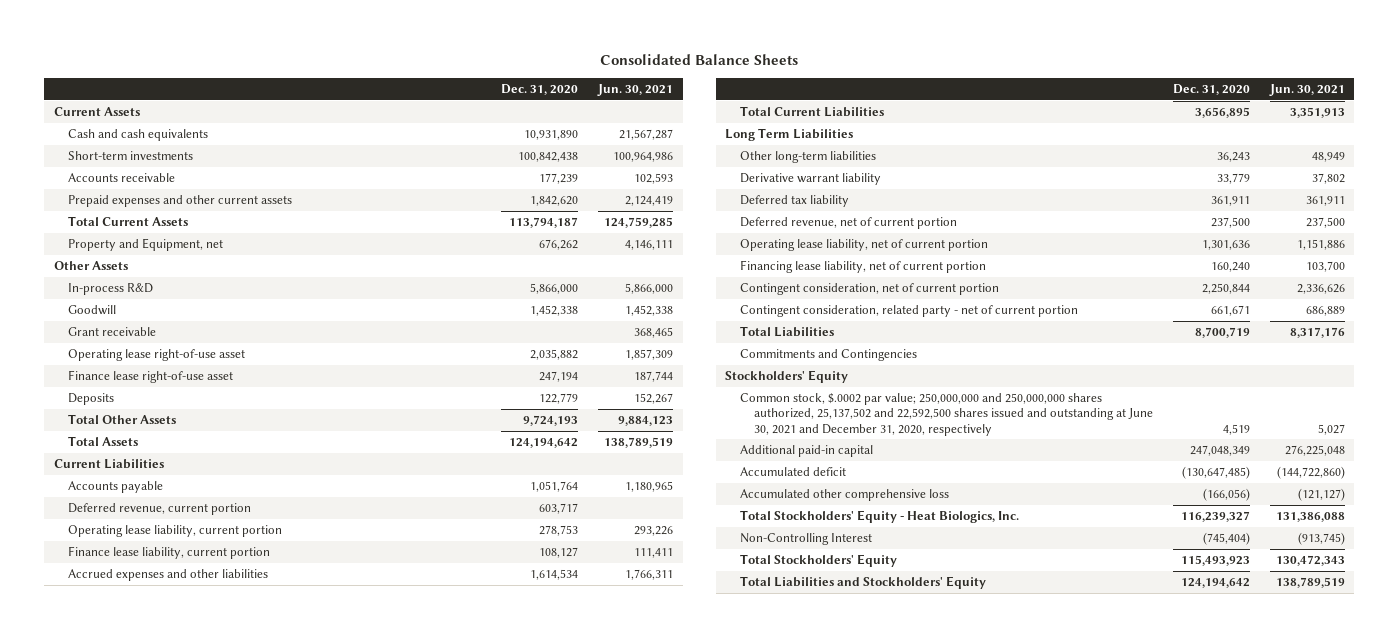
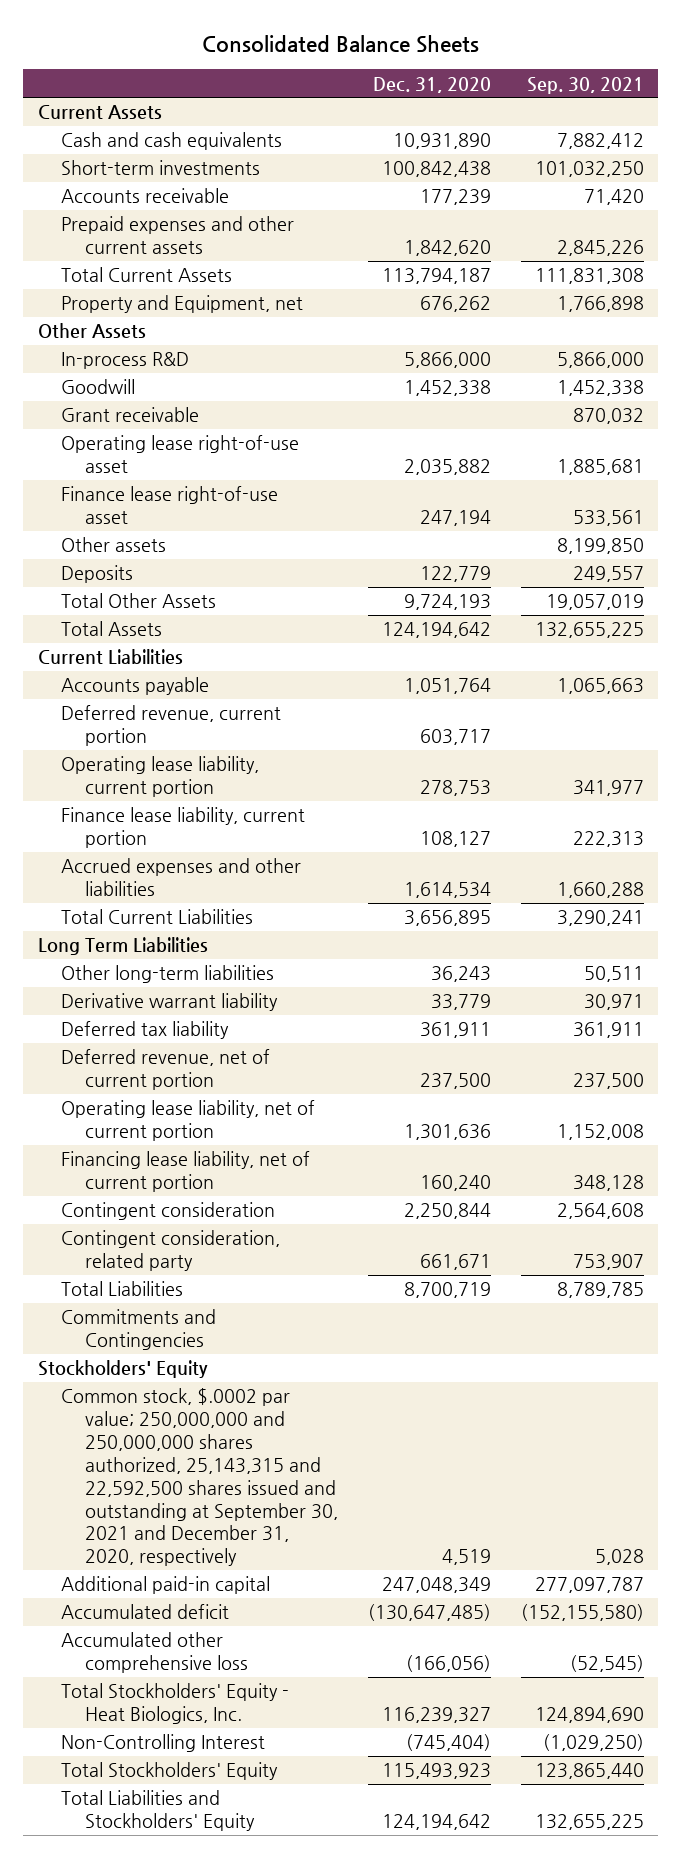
- | Dec. 31, 2020 | Jun. 30, 2021
+ | Dec. 31, 2020 | Sep. 30, 2021
+ Other assets | | 8,199,850
- Contingent consideration, net of current portion | 2,250,844 | 2,336,626
- Contingent consideration, related party - net of current portion | 661,671 | 686,889
+ Contingent consideration | 2,250,844 | 2,564,608
+ Contingent consideration, related party | 661,671 | 753,907
- Common stock, $.0002 par value; 250,000,000 and 250,000,000 shares authorized, 25,137,502 and 22,592,500 shares issued and outstanding at June 30, 2021 and December 31, 2020, respectively | 4,519 | 5,027
+ Common stock, $.0002 par value; 250,000,000 and 250,000,000 shares authorized, 25,143,315 and 22,592,500 shares issued and outstanding at September 30, 2021 and December 31, 2020, respectively | 4,519 | 5,028

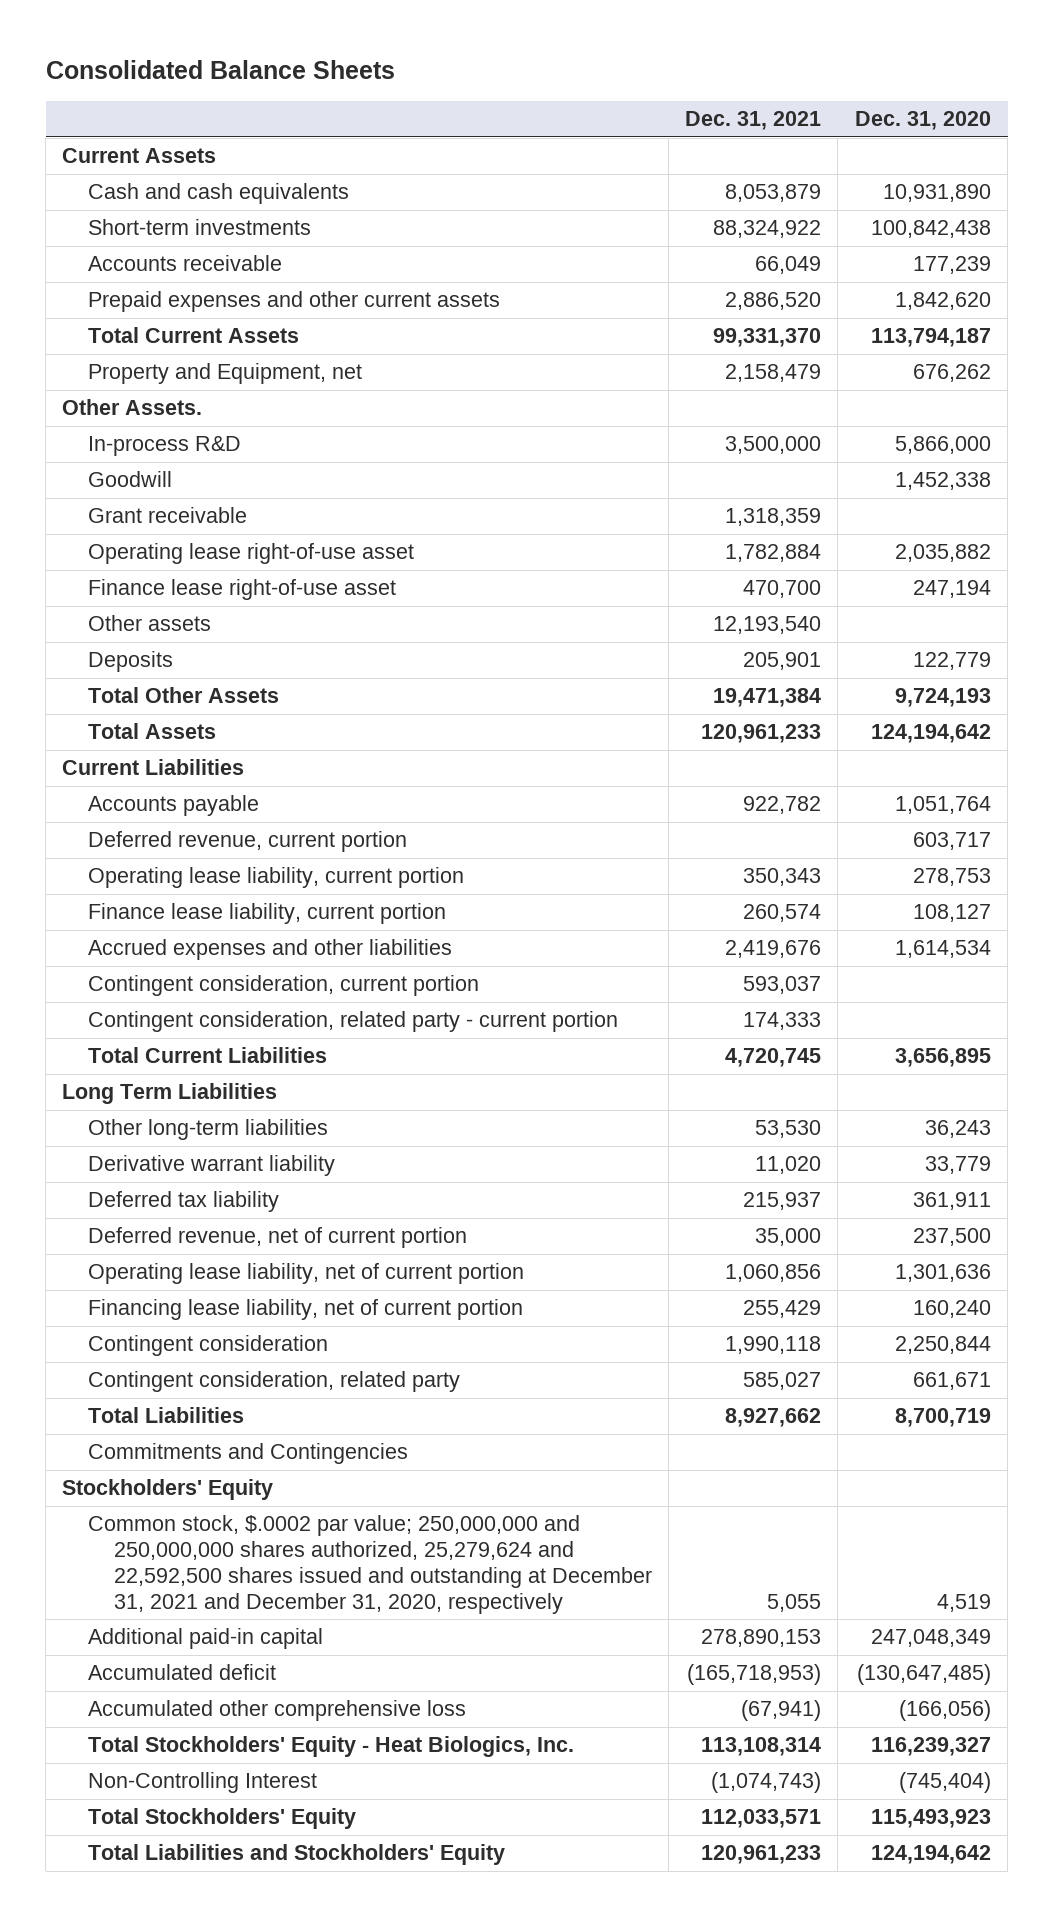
- | Dec. 31, 2020 | Sep. 30, 2021
+ | Dec. 31, 2021 | Dec. 31, 2020
- Other Assets
+ Other Assets.
+ Contingent consideration, current portion | 593,037 |
+ Contingent consideration, related party - current portion | 174,333 |
- Common stock, $.0002 par value; 250,000,000 and 250,000,000 shares authorized, 25,143,315 and 22,592,500 shares issued and outstanding at September 30, 2021 and December 31, 2020, respectively | 4,519 | 5,028
+ Common stock, $.0002 par value; 250,000,000 and 250,000,000 shares authorized, 25,279,624 and 22,592,500 shares issued and outstanding at December 31, 2021 and December 31, 2020, respectively | 5,055 | 4,519

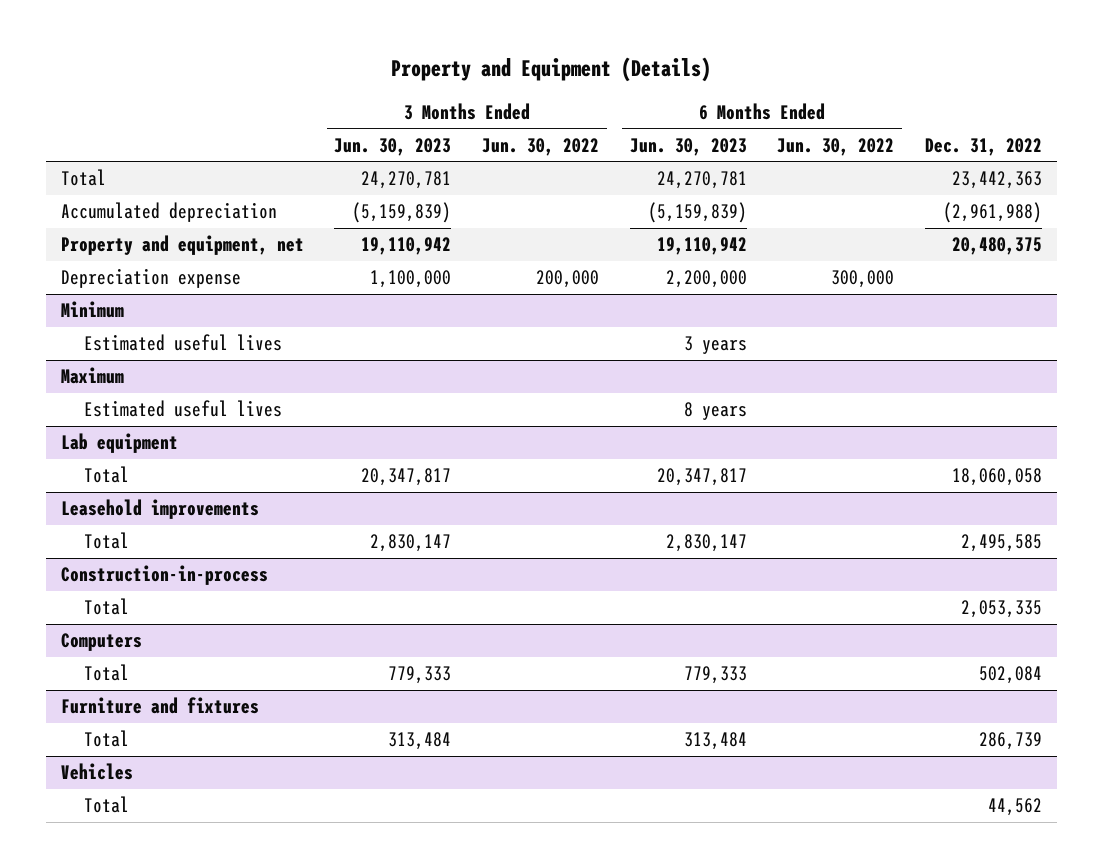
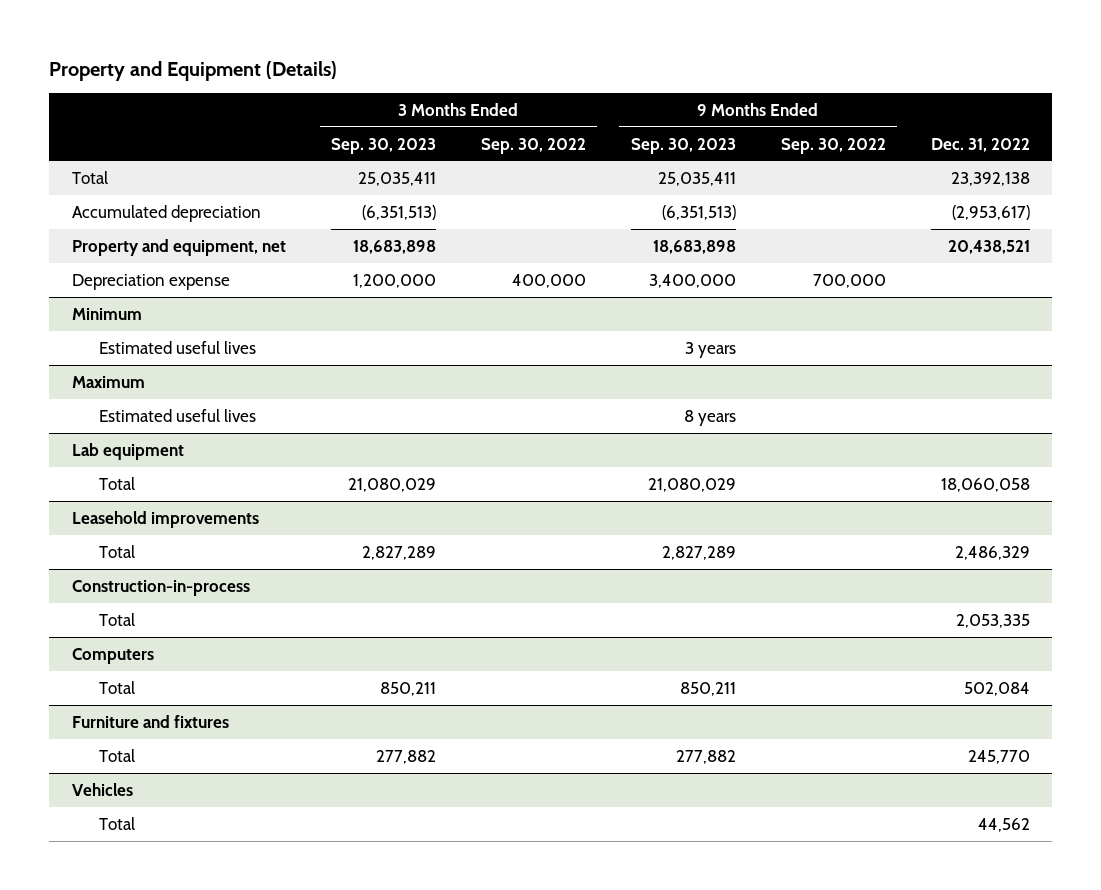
- | 3 Months Ended Jun. 30, 2023 | 3 Months Ended Jun. 30, 2022 | 6 Months Ended Jun. 30, 2023 | 6 Months Ended Jun. 30, 2022 | Dec. 31, 2022
+ | 3 Months Ended Sep. 30, 2023 | 3 Months Ended Sep. 30, 2022 | 9 Months Ended Sep. 30, 2023 | 9 Months Ended Sep. 30, 2022 | Dec. 31, 2022
- Total | 24,270,781 | | 24,270,781 | | 23,442,363
- Accumulated depreciation | (5,159,839) | | (5,159,839) | | (2,961,988)
- Property and equipment, net | 19,110,942 | | 19,110,942 | | 20,480,375
+ Total | 25,035,411 | | 25,035,411 | | 23,392,138
+ Accumulated depreciation | (6,351,513) | | (6,351,513) | | (2,953,617)
+ Property and equipment, net | 18,683,898 | | 18,683,898 | | 20,438,521
@ Leasehold improvements
- Total | 2,830,147 | | 2,830,147 | | 2,495,585
+ Total | 2,827,289 | | 2,827,289 | | 2,486,329
@ Furniture and fixtures
- Total | 313,484 | | 313,484 | | 286,739
+ Total | 277,882 | | 277,882 | | 245,770

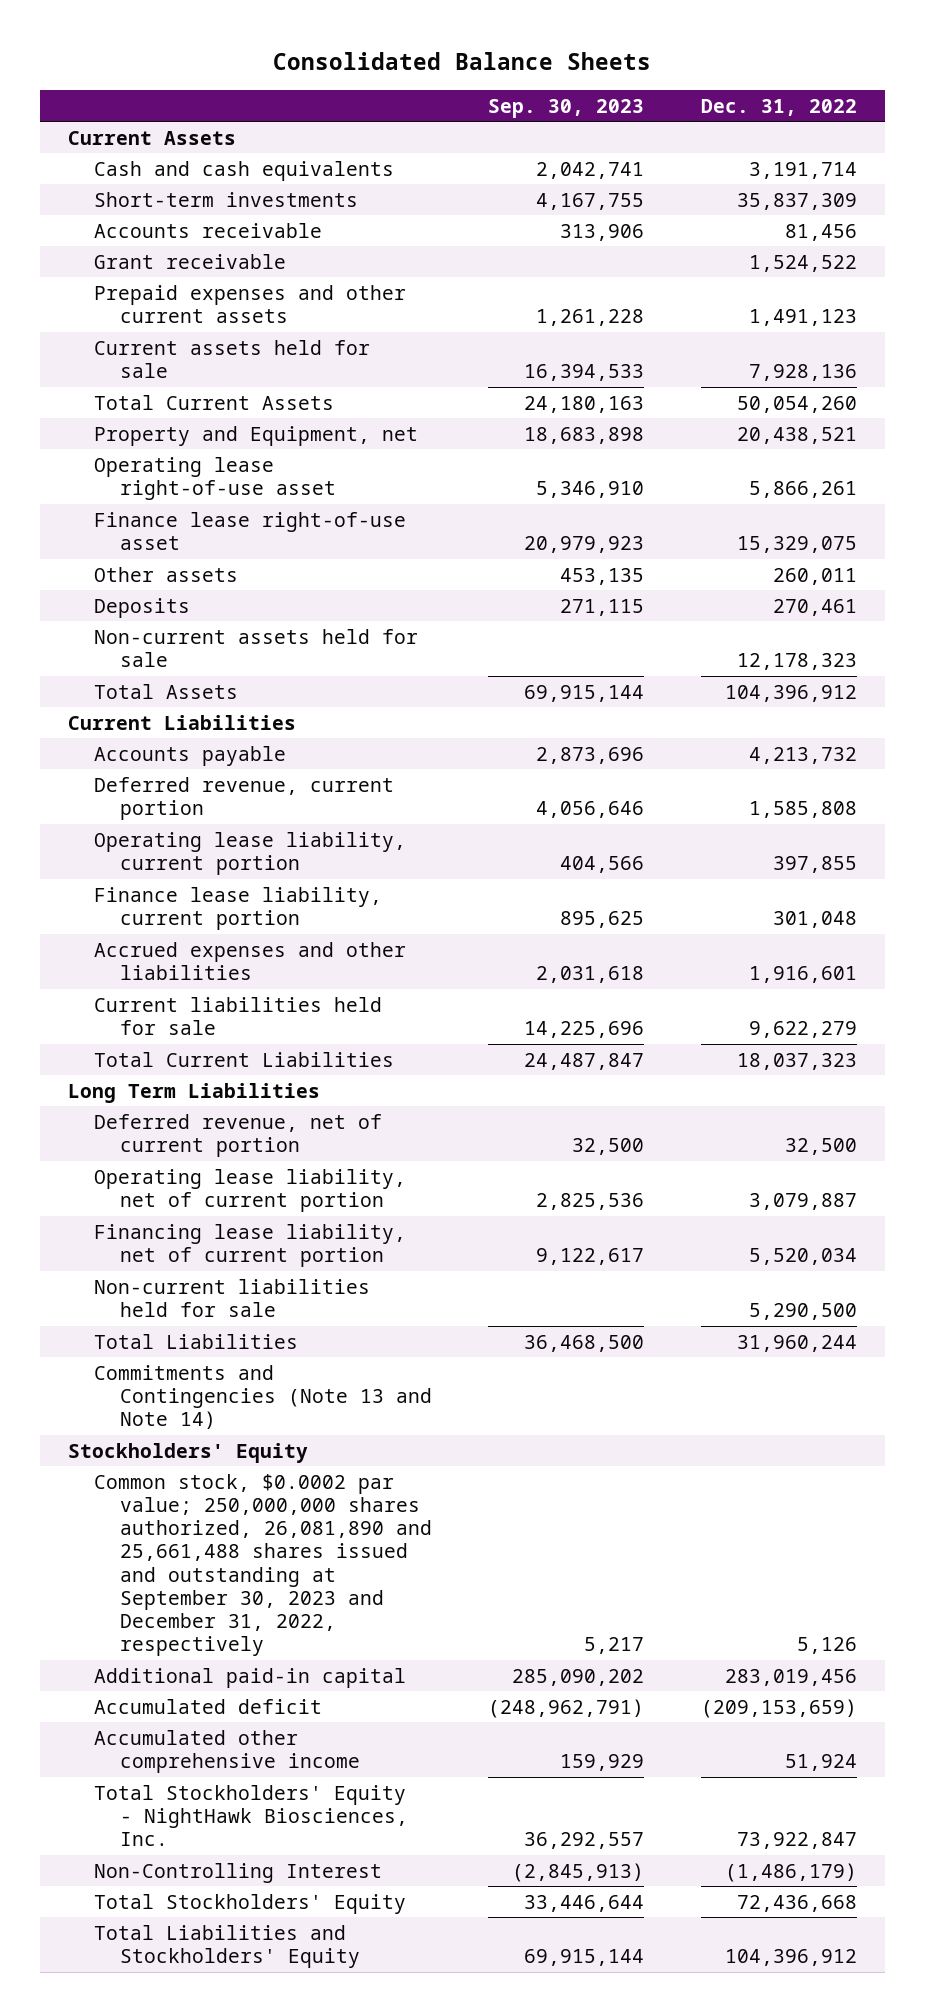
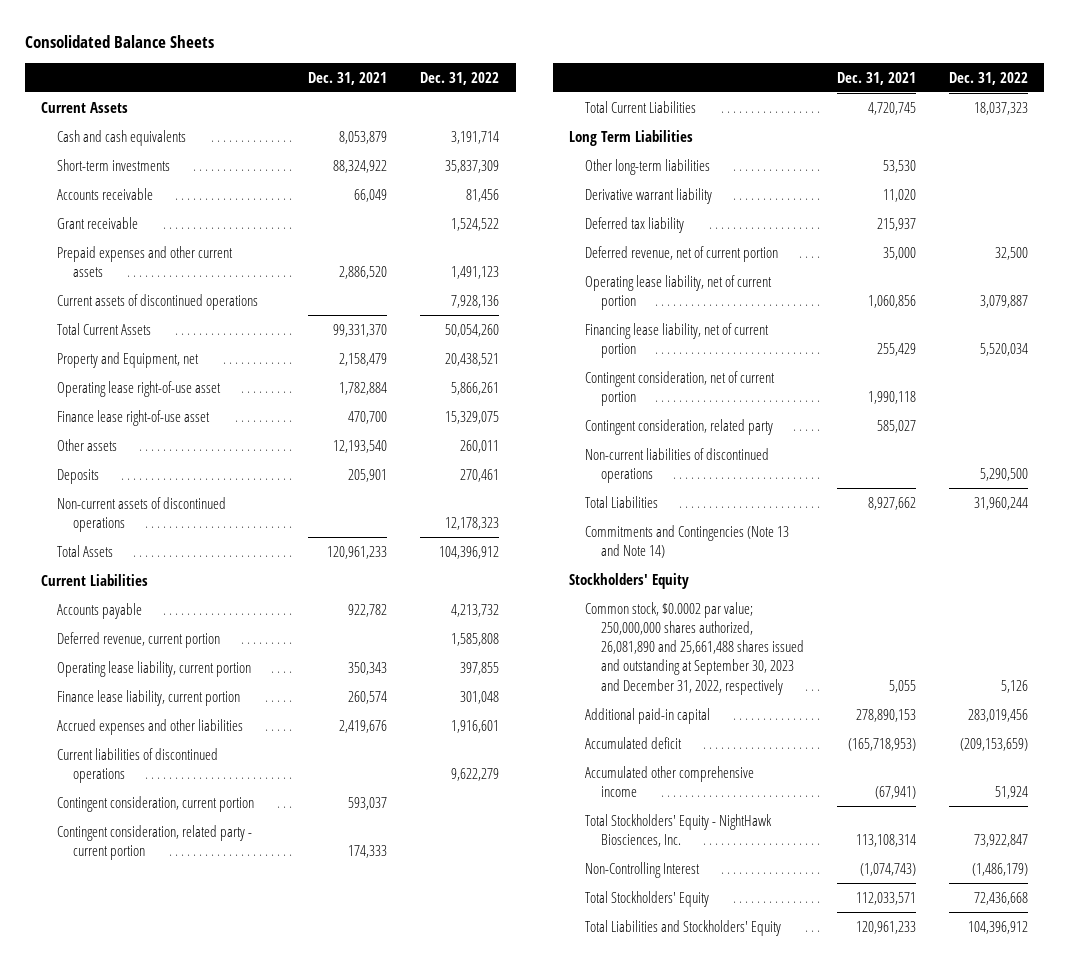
- | Sep. 30, 2023 | Dec. 31, 2022
+ | Dec. 31, 2021 | Dec. 31, 2022
- Current assets held for sale | 16,394,533 | 7,928,136
+ Current assets of discontinued operations | | 7,928,136
- Non-current assets held for sale | | 12,178,323
+ Non-current assets of discontinued operations | | 12,178,323
- Current liabilities held for sale | 14,225,696 | 9,622,279
+ Current liabilities of discontinued operations | | 9,622,279
+ Contingent consideration, current portion | 593,037 |
+ Contingent consideration, related party - current portion | 174,333 |
+ Other long-term liabilities | 53,530 |
+ Derivative warrant liability | 11,020 |
+ Deferred tax liability | 215,937 |
- Non-current liabilities held for sale | | 5,290,500
+ Contingent consideration, net of current portion | 1,990,118 |
+ Contingent consideration, related party | 585,027 |
+ Non-current liabilities of discontinued operations | | 5,290,500

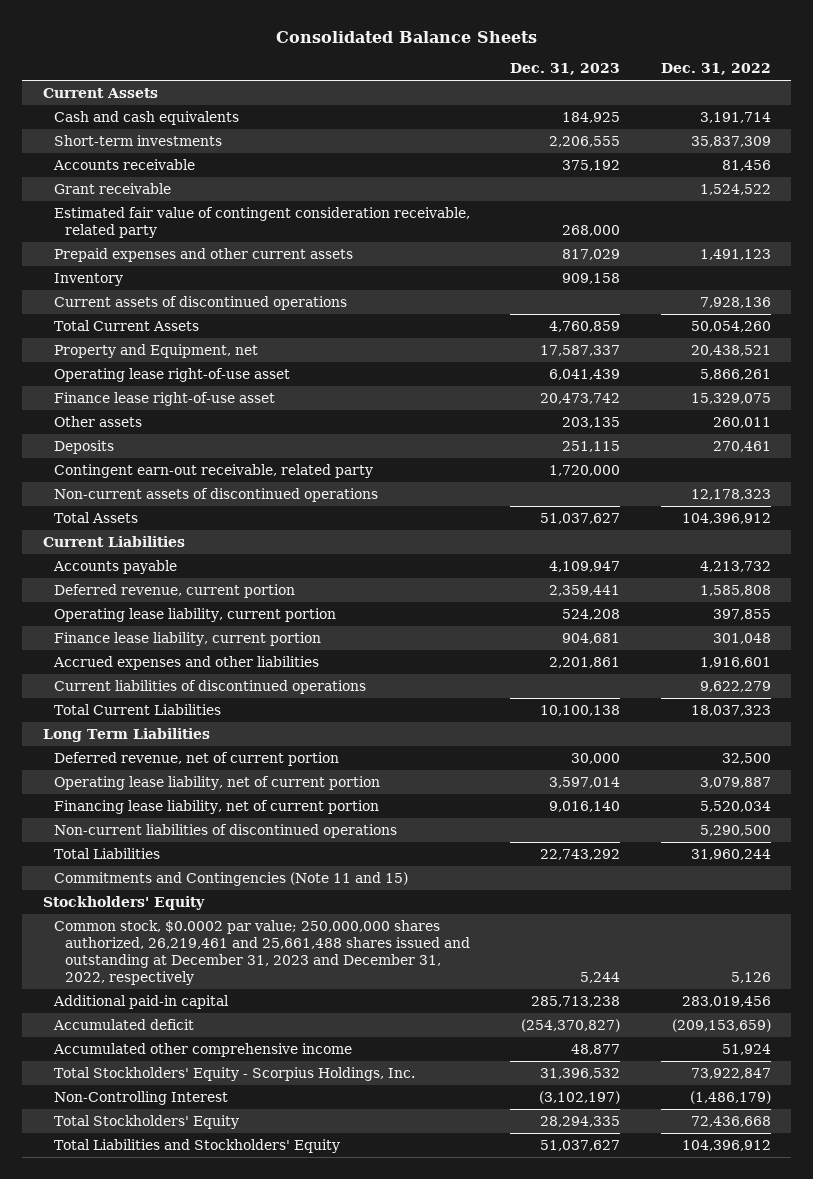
- | Dec. 31, 2021 | Dec. 31, 2022
+ | Dec. 31, 2023 | Dec. 31, 2022
+ Estimated fair value of contingent consideration receivable, related party | 268,000 |
+ Inventory | 909,158 |
+ Contingent earn-out receivable, related party | 1,720,000 |
- Contingent consideration, current portion | 593,037 |
- Contingent consideration, related party - current portion | 174,333 |
- Other long-term liabilities | 53,530 |
- Derivative warrant liability | 11,020 |
- Deferred tax liability | 215,937 |
- Contingent consideration, net of current portion | 1,990,118 |
- Contingent consideration, related party | 585,027 |
- Commitments and Contingencies (Note 13 and Note 14)
+ Commitments and Contingencies (Note 11 and 15)
- Common stock, $0.0002 par value; 250,000,000 shares authorized, 26,081,890 and 25,661,488 shares issued and outstanding at September 30, 2023 and December 31, 2022, respectively | 5,055 | 5,126
+ Common stock, $0.0002 par value; 250,000,000 shares authorized, 26,219,461 and 25,661,488 shares issued and outstanding at December 31, 2023 and December 31, 2022, respectively | 5,244 | 5,126
- Total Stockholders' Equity - NightHawk Biosciences, Inc. | 113,108,314 | 73,922,847
+ Total Stockholders' Equity - Scorpius Holdings, Inc. | 31,396,532 | 73,922,847

